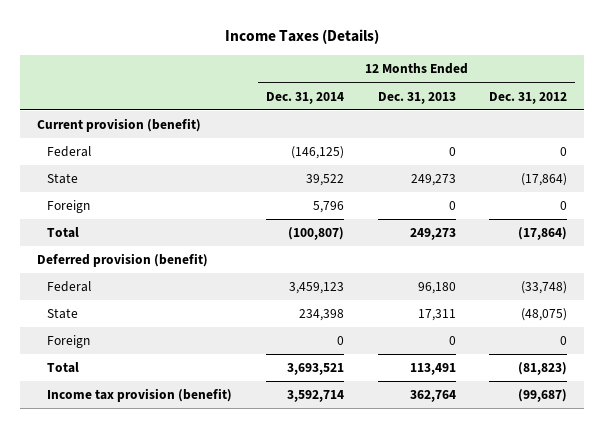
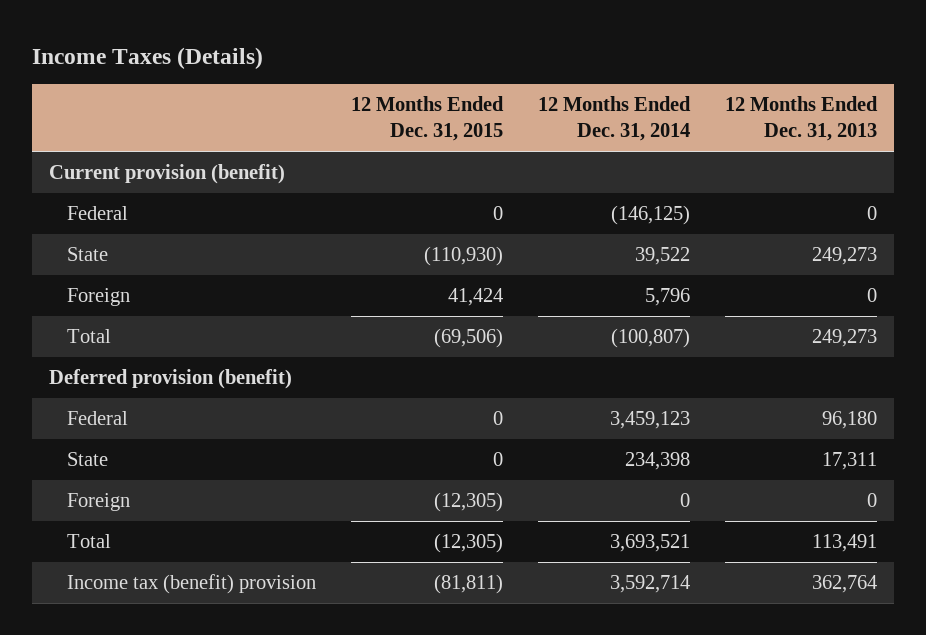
- | 12 Months Ended Dec. 31, 2014 | 12 Months Ended Dec. 31, 2013 | 12 Months Ended Dec. 31, 2012
+ | 12 Months Ended Dec. 31, 2015 | 12 Months Ended Dec. 31, 2014 | 12 Months Ended Dec. 31, 2013
- Income tax provision (benefit) | 3,592,714 | 362,764 | (99,687)
+ Income tax (benefit) provision | (81,811) | 3,592,714 | 362,764

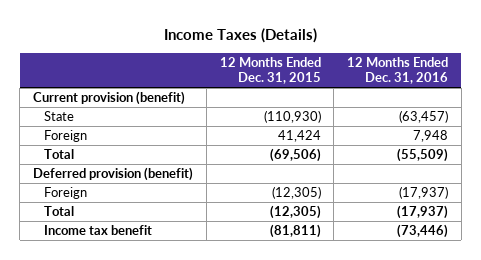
- | 12 Months Ended Dec. 31, 2015 | 12 Months Ended Dec. 31, 2014 | 12 Months Ended Dec. 31, 2013
+ | 12 Months Ended Dec. 31, 2015 | 12 Months Ended Dec. 31, 2016
- Federal | 0 | (146,125) | 0
- Federal | 0 | 3,459,123 | 96,180
- State | 0 | 234,398 | 17,311
- Income tax (benefit) provision | (81,811) | 3,592,714 | 362,764
+ Income tax benefit | (81,811) | (73,446)

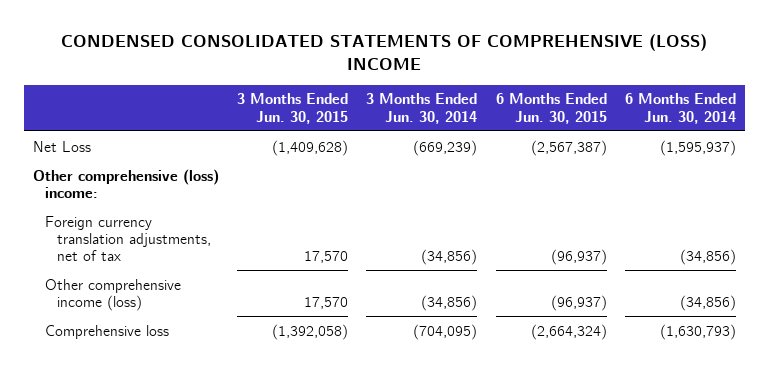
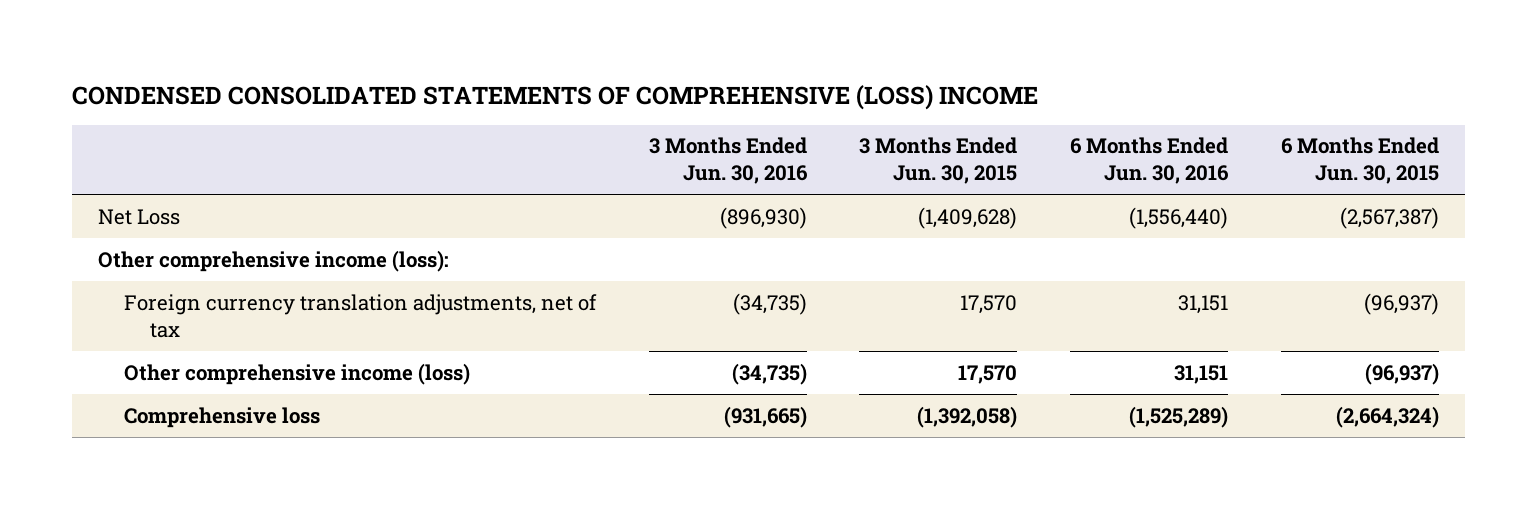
- | 3 Months Ended Jun. 30, 2015 | 3 Months Ended Jun. 30, 2014 | 6 Months Ended Jun. 30, 2015 | 6 Months Ended Jun. 30, 2014
+ | 3 Months Ended Jun. 30, 2016 | 3 Months Ended Jun. 30, 2015 | 6 Months Ended Jun. 30, 2016 | 6 Months Ended Jun. 30, 2015
- Other comprehensive (loss) income:
+ Other comprehensive income (loss):

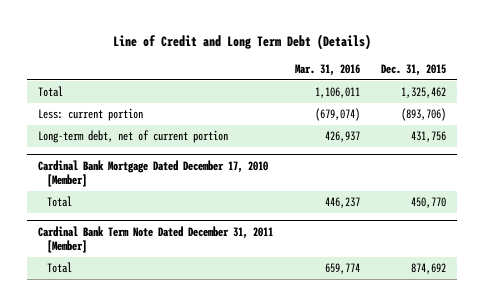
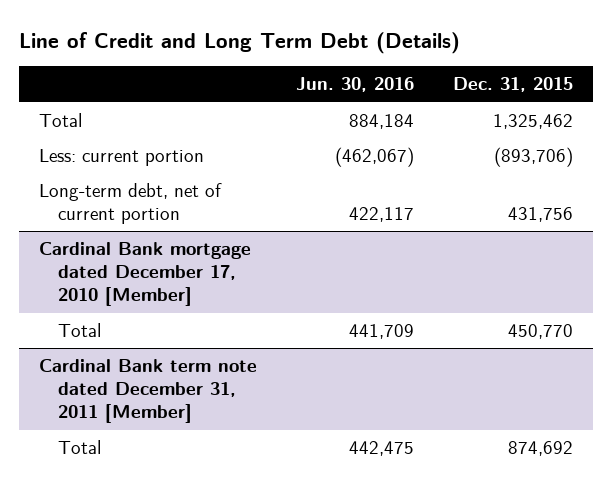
- | Mar. 31, 2016 | Dec. 31, 2015
+ | Jun. 30, 2016 | Dec. 31, 2015
- Cardinal Bank Mortgage Dated December 17, 2010 [Member]
+ Cardinal Bank mortgage dated December 17, 2010 [Member]
- Cardinal Bank Term Note Dated December 31, 2011 [Member]
+ Cardinal Bank term note dated December 31, 2011 [Member]

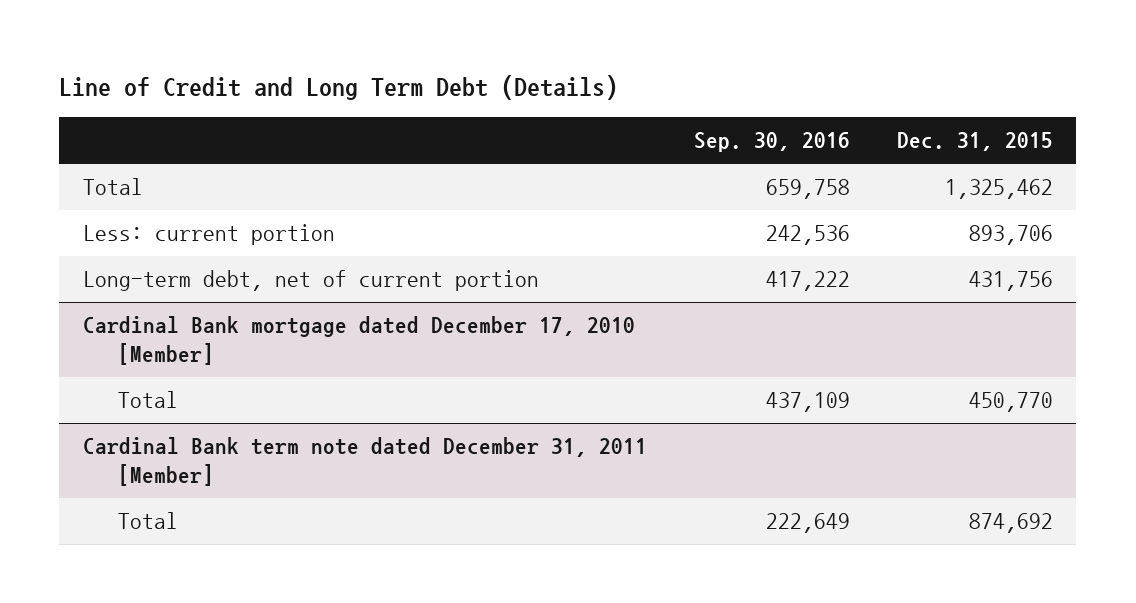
- | Jun. 30, 2016 | Dec. 31, 2015
+ | Sep. 30, 2016 | Dec. 31, 2015
- Less: current portion | (462,067) | (893,706)
+ Less: current portion | 242,536 | 893,706

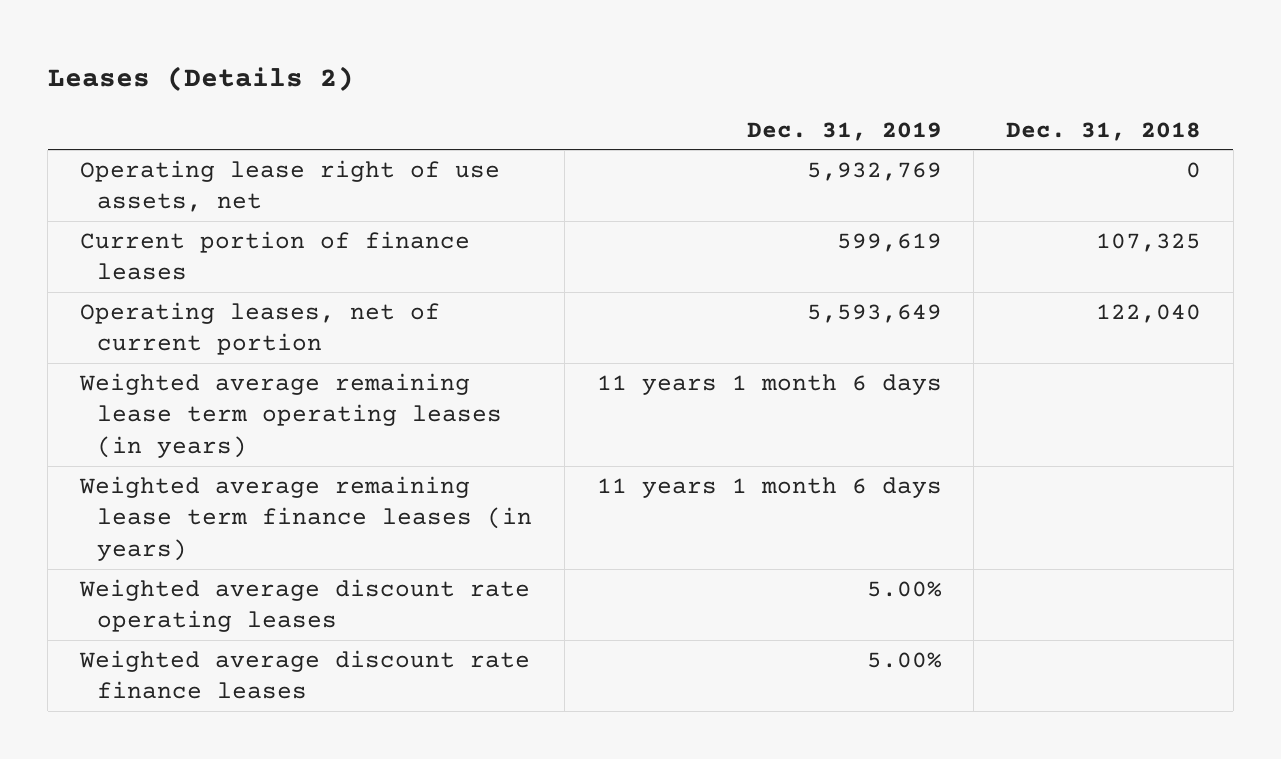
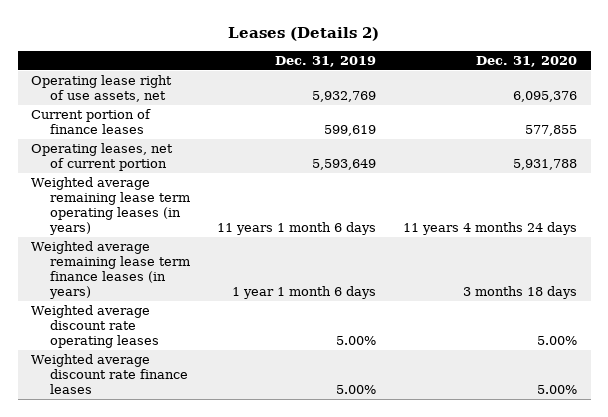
- | Dec. 31, 2019 | Dec. 31, 2018
+ | Dec. 31, 2019 | Dec. 31, 2020
- Weighted average remaining lease term finance leases (in years) | 11 years 1 month 6 days |
+ Weighted average remaining lease term finance leases (in years) | 1 year 1 month 6 days | 3 months 18 days

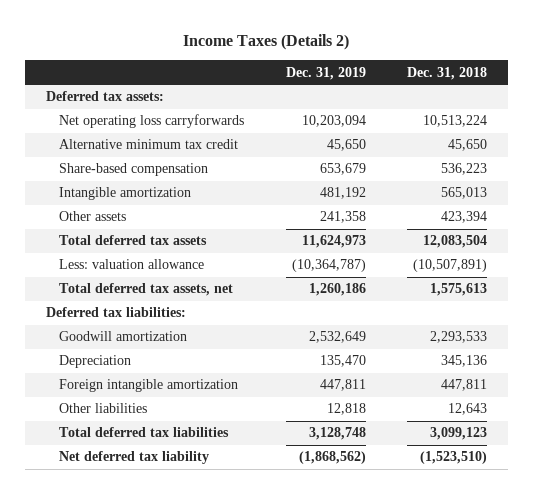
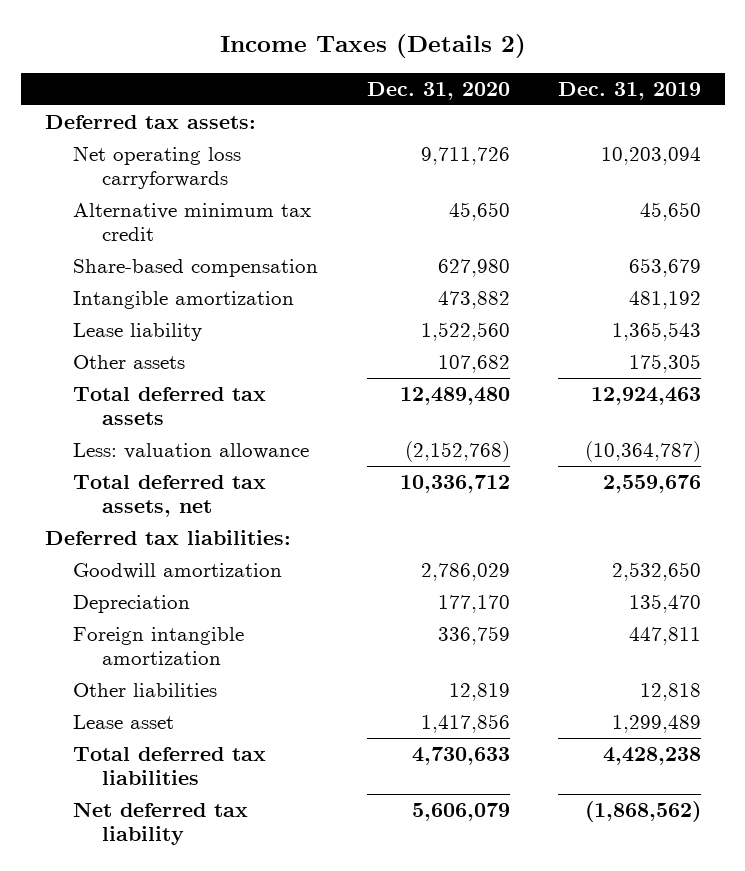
- | Dec. 31, 2019 | Dec. 31, 2018
+ | Dec. 31, 2020 | Dec. 31, 2019
- Other assets | 241,358 | 423,394
- Total deferred tax assets | 11,624,973 | 12,083,504
+ Lease liability | 1,522,560 | 1,365,543
+ Other assets | 107,682 | 175,305
+ Total deferred tax assets | 12,489,480 | 12,924,463
- Total deferred tax assets, net | 1,260,186 | 1,575,613
+ Total deferred tax assets, net | 10,336,712 | 2,559,676
- Goodwill amortization | 2,532,649 | 2,293,533
+ Goodwill amortization | 2,786,029 | 2,532,650
- Total deferred tax liabilities | 3,128,748 | 3,099,123
+ Lease asset | 1,417,856 | 1,299,489
+ Total deferred tax liabilities | 4,730,633 | 4,428,238

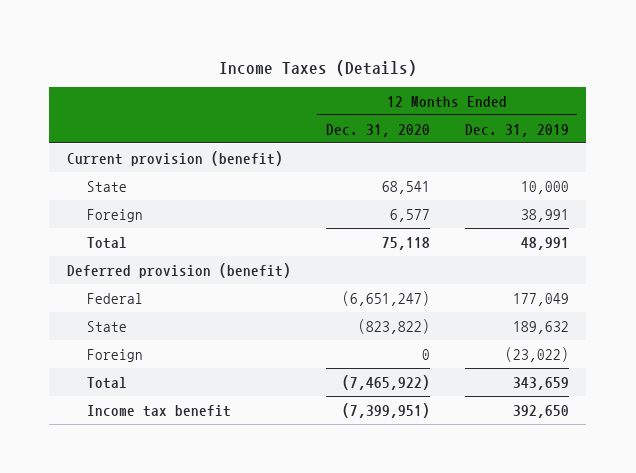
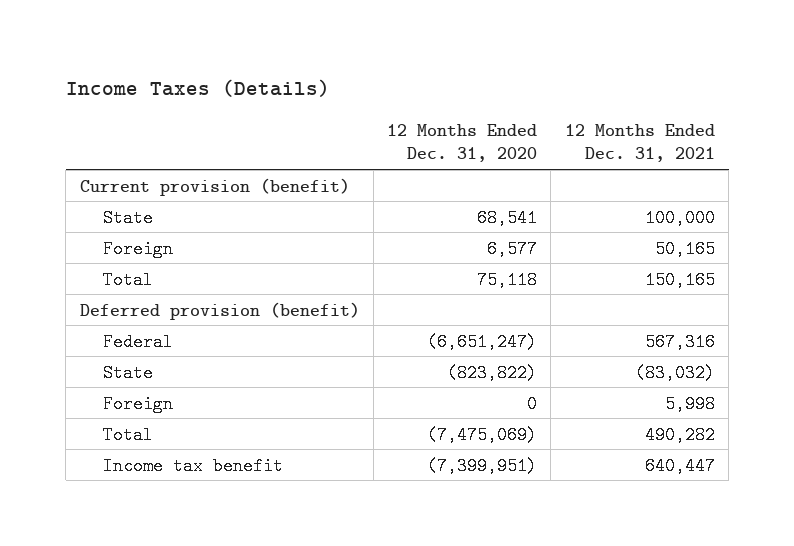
- | 12 Months Ended Dec. 31, 2020 | 12 Months Ended Dec. 31, 2019
+ | 12 Months Ended Dec. 31, 2020 | 12 Months Ended Dec. 31, 2021
- Total | (7,465,922) | 343,659
+ Total | (7,475,069) | 490,282

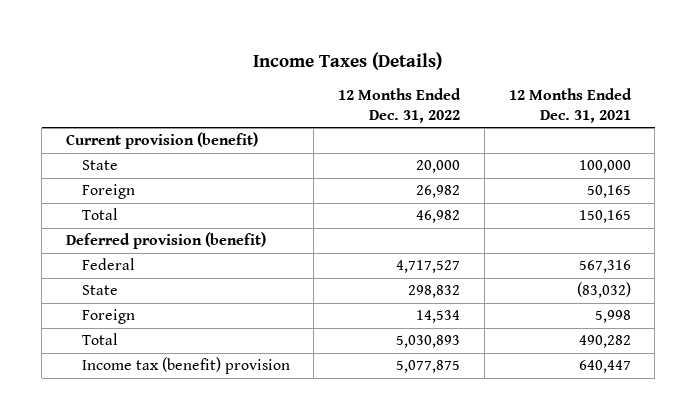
- | 12 Months Ended Dec. 31, 2020 | 12 Months Ended Dec. 31, 2021
+ | 12 Months Ended Dec. 31, 2022 | 12 Months Ended Dec. 31, 2021
- Income tax benefit | (7,399,951) | 640,447
+ Income tax (benefit) provision | 5,077,875 | 640,447

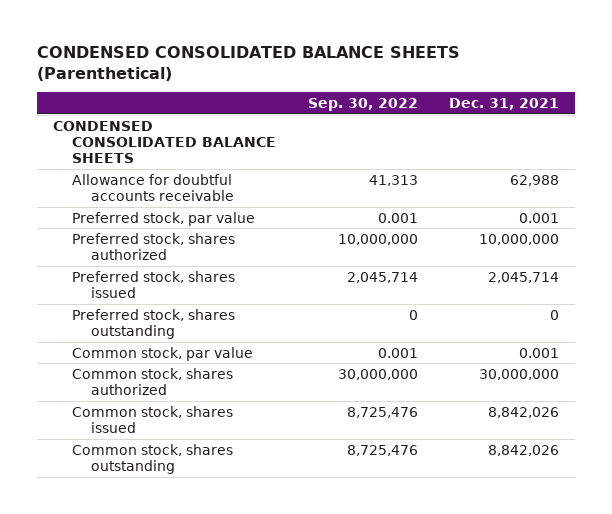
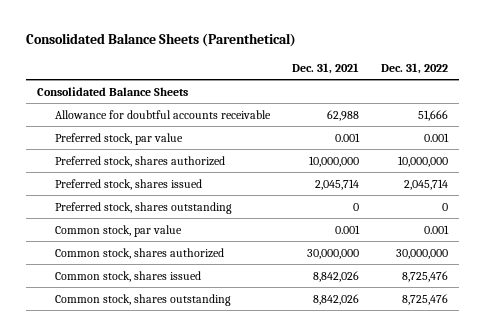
- CONDENSED CONSOLIDATED BALANCE SHEETS (Parenthetical)
+ Consolidated Balance Sheets (Parenthetical)
- | Sep. 30, 2022 | Dec. 31, 2021
+ | Dec. 31, 2021 | Dec. 31, 2022
- CONDENSED CONSOLIDATED BALANCE SHEETS
+ Consolidated Balance Sheets

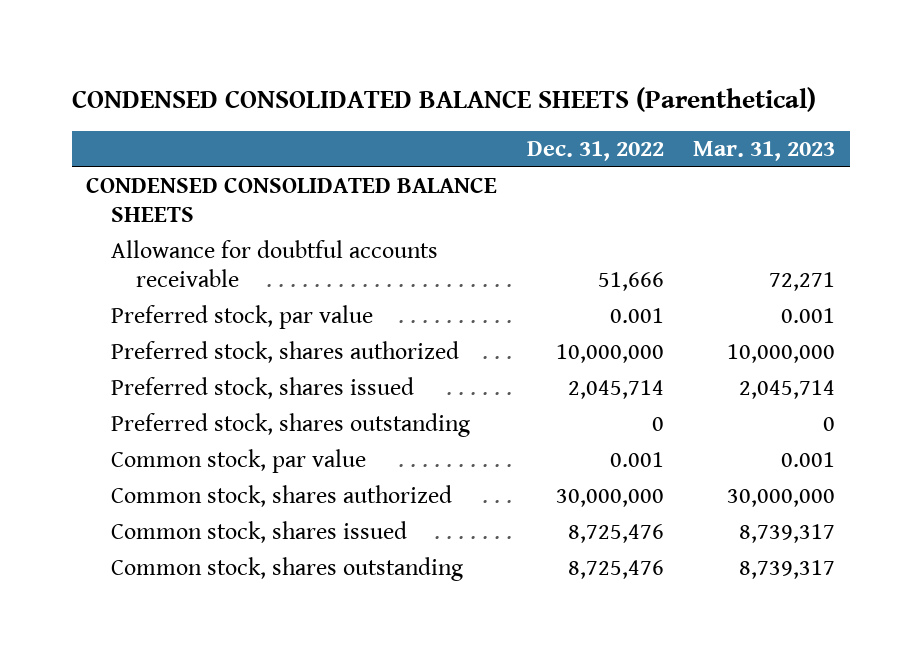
- Consolidated Balance Sheets (Parenthetical)
+ CONDENSED CONSOLIDATED BALANCE SHEETS (Parenthetical)
- | Dec. 31, 2021 | Dec. 31, 2022
+ | Dec. 31, 2022 | Mar. 31, 2023
- Consolidated Balance Sheets
+ CONDENSED CONSOLIDATED BALANCE SHEETS

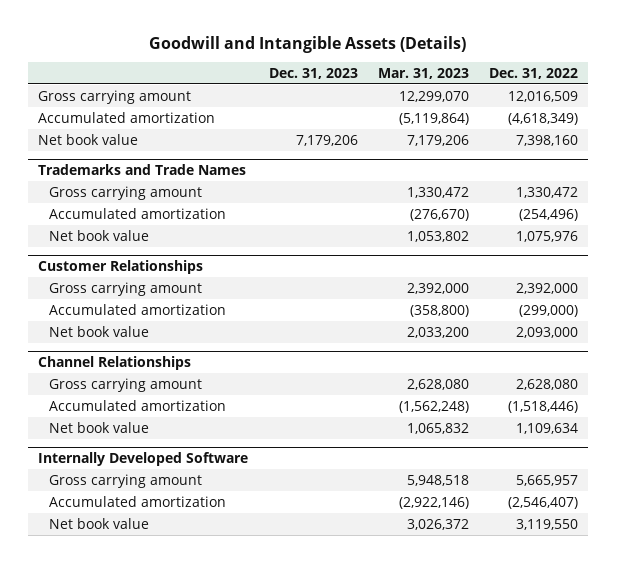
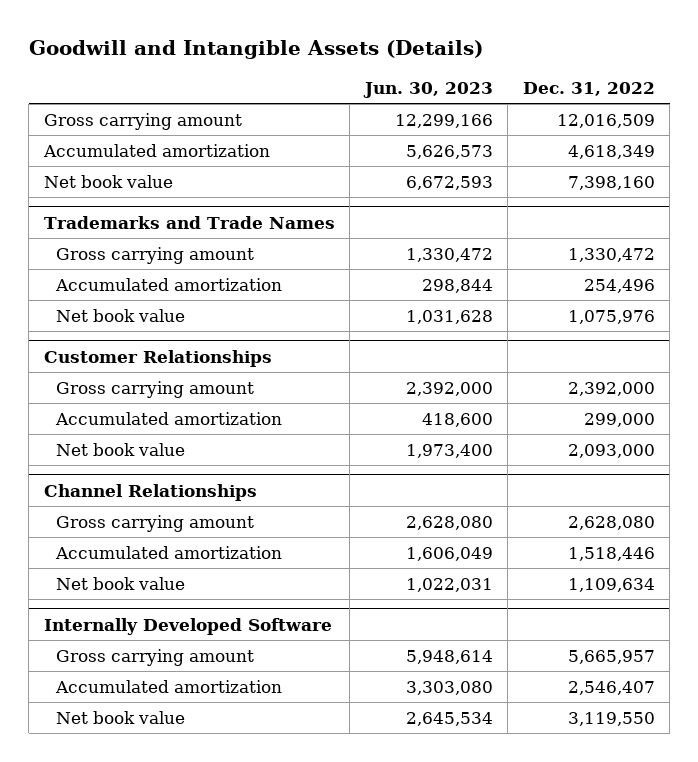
- | Dec. 31, 2023 | Mar. 31, 2023 | Dec. 31, 2022
+ | Jun. 30, 2023 | Dec. 31, 2022
- Accumulated amortization | | (5,119,864) | (4,618,349)
+ Accumulated amortization | 5,626,573 | 4,618,349
@ Trademarks and Trade Names
- Accumulated amortization | | (276,670) | (254,496)
+ Accumulated amortization | 298,844 | 254,496
@ Customer Relationships
- Accumulated amortization | | (358,800) | (299,000)
+ Accumulated amortization | 418,600 | 299,000
@ Channel Relationships
- Accumulated amortization | | (1,562,248) | (1,518,446)
+ Accumulated amortization | 1,606,049 | 1,518,446
@ Internally Developed Software
- Accumulated amortization | | (2,922,146) | (2,546,407)
+ Accumulated amortization | 3,303,080 | 2,546,407

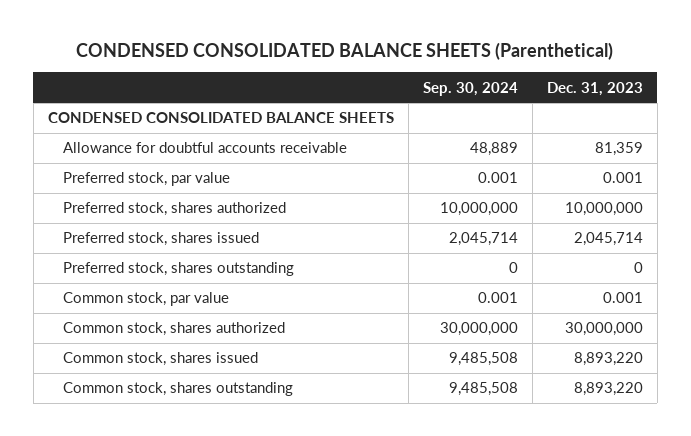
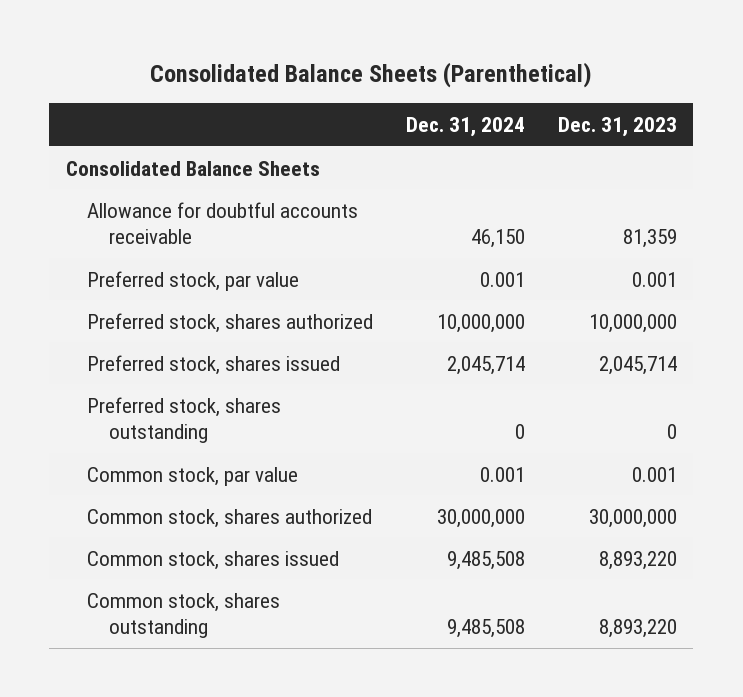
- CONDENSED CONSOLIDATED BALANCE SHEETS (Parenthetical)
+ Consolidated Balance Sheets (Parenthetical)
- | Sep. 30, 2024 | Dec. 31, 2023
+ | Dec. 31, 2024 | Dec. 31, 2023
- CONDENSED CONSOLIDATED BALANCE SHEETS
+ Consolidated Balance Sheets

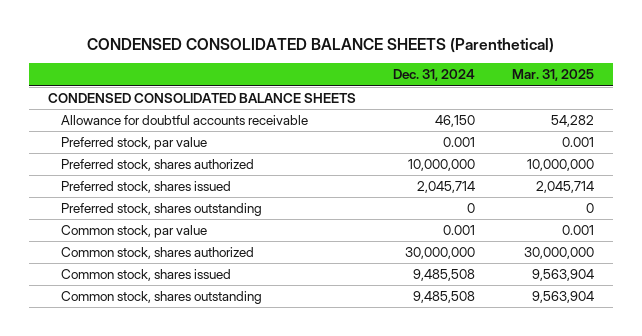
- Consolidated Balance Sheets (Parenthetical)
+ CONDENSED CONSOLIDATED BALANCE SHEETS (Parenthetical)
- | Dec. 31, 2024 | Dec. 31, 2023
+ | Dec. 31, 2024 | Mar. 31, 2025
- Consolidated Balance Sheets
+ CONDENSED CONSOLIDATED BALANCE SHEETS

